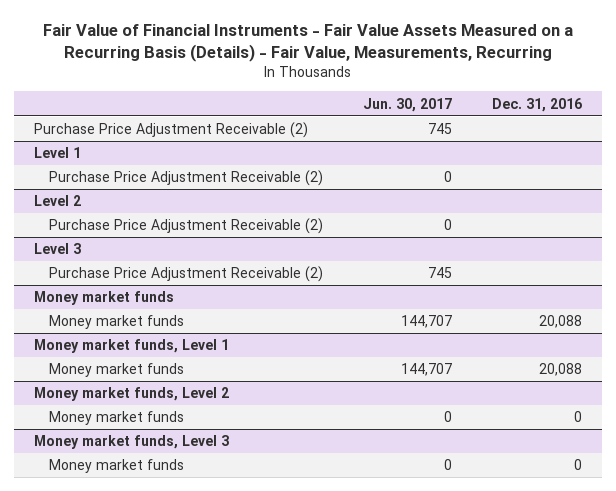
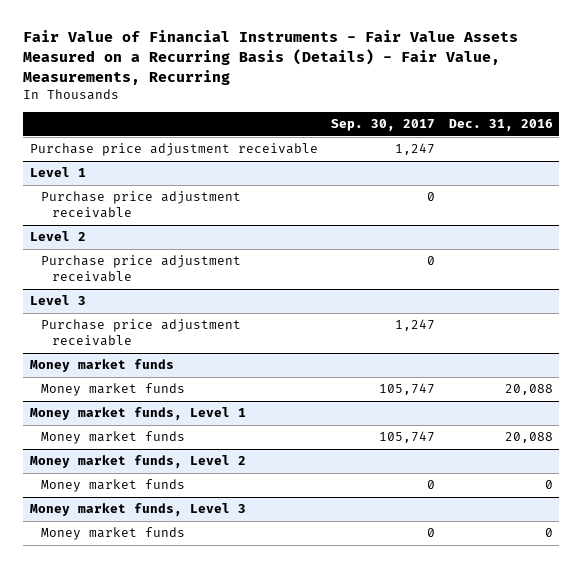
- | Jun. 30, 2017 | Dec. 31, 2016
+ | Sep. 30, 2017 | Dec. 31, 2016
- Purchase Price Adjustment Receivable (2) | 745 |
+ Purchase price adjustment receivable | 1,247 |
@ Level 1
- Purchase Price Adjustment Receivable (2) | 0 |
+ Purchase price adjustment receivable | 0 |
@ Level 2
- Purchase Price Adjustment Receivable (2) | 0 |
+ Purchase price adjustment receivable | 0 |
@ Level 3
- Purchase Price Adjustment Receivable (2) | 745 |
+ Purchase price adjustment receivable | 1,247 |

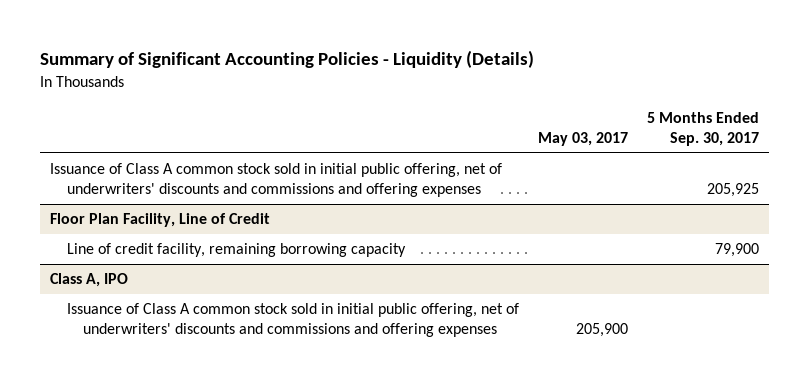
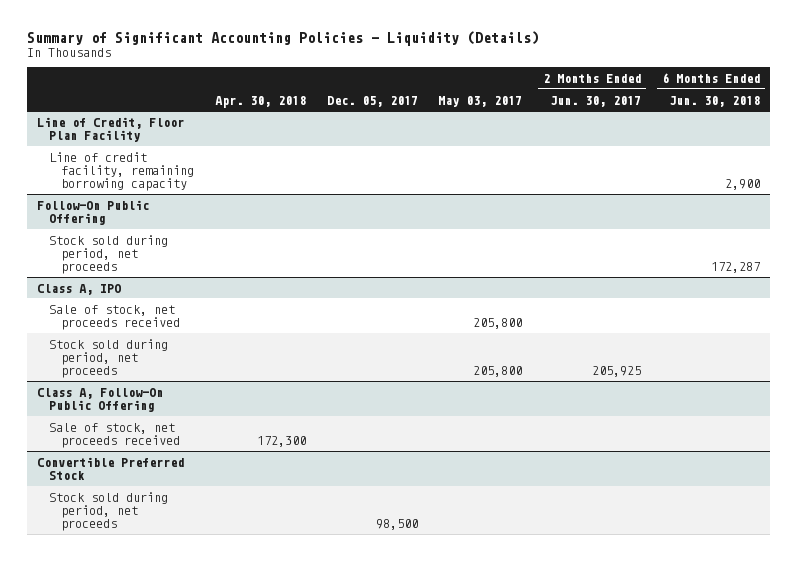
- | May 03, 2017 | 5 Months Ended Sep. 30, 2017
+ | Apr. 30, 2018 | Dec. 05, 2017 | May 03, 2017 | 2 Months Ended Jun. 30, 2017 | 6 Months Ended Jun. 30, 2018
- Issuance of Class A common stock sold in initial public offering, net of underwriters' discounts and commissions and offering expenses | | 205,925
- Floor Plan Facility, Line of Credit
+ Line of Credit, Floor Plan Facility
+ Follow-On Public Offering
+ Stock sold during period, net proceeds | | | | | 172,287
@ Class A, IPO
- Issuance of Class A common stock sold in initial public offering, net of underwriters' discounts and commissions and offering expenses | 205,900 |
+ Sale of stock, net proceeds received | | | 205,800 | |
+ Stock sold during period, net proceeds | | | 205,800 | 205,925 |
+ Class A, Follow-On Public Offering
+ Sale of stock, net proceeds received | 172,300 | | | |
+ Convertible Preferred Stock
+ Stock sold during period, net proceeds | | 98,500 | | |

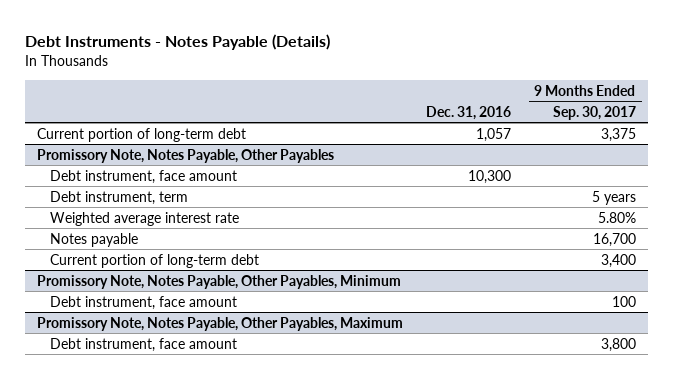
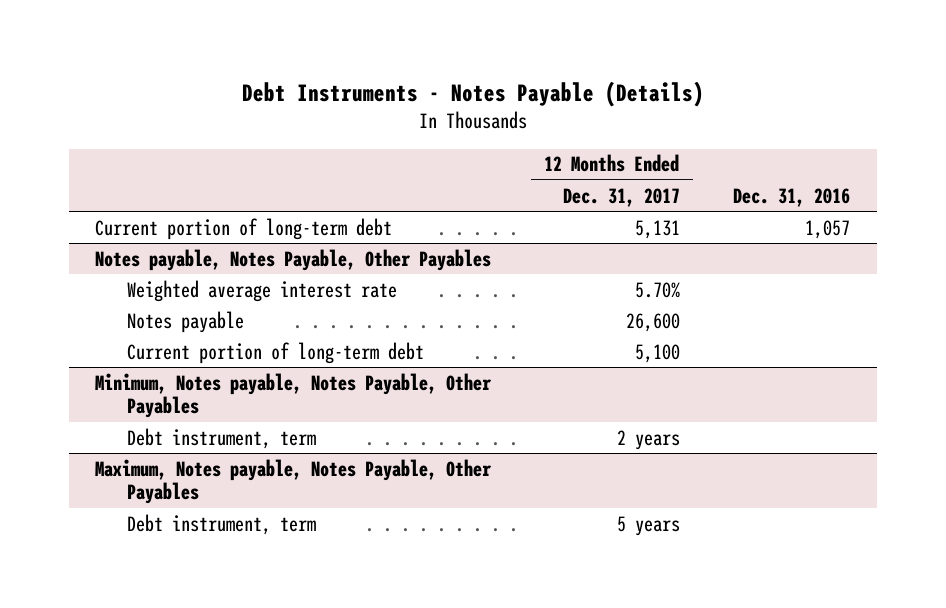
- | Dec. 31, 2016 | 9 Months Ended Sep. 30, 2017
+ | 12 Months Ended Dec. 31, 2017 | Dec. 31, 2016
- Promissory Note, Notes Payable, Other Payables
- Debt instrument, face amount | 10,300 |
- Debt instrument, term | | 5 years
+ Notes payable, Notes Payable, Other Payables
- Promissory Note, Notes Payable, Other Payables, Minimum
- Debt instrument, face amount | | 100
- Promissory Note, Notes Payable, Other Payables, Maximum
- Debt instrument, face amount | | 3,800
+ Minimum, Notes payable, Notes Payable, Other Payables
+ Debt instrument, term | 2 years |
+ Maximum, Notes payable, Notes Payable, Other Payables
+ Debt instrument, term | 5 years |

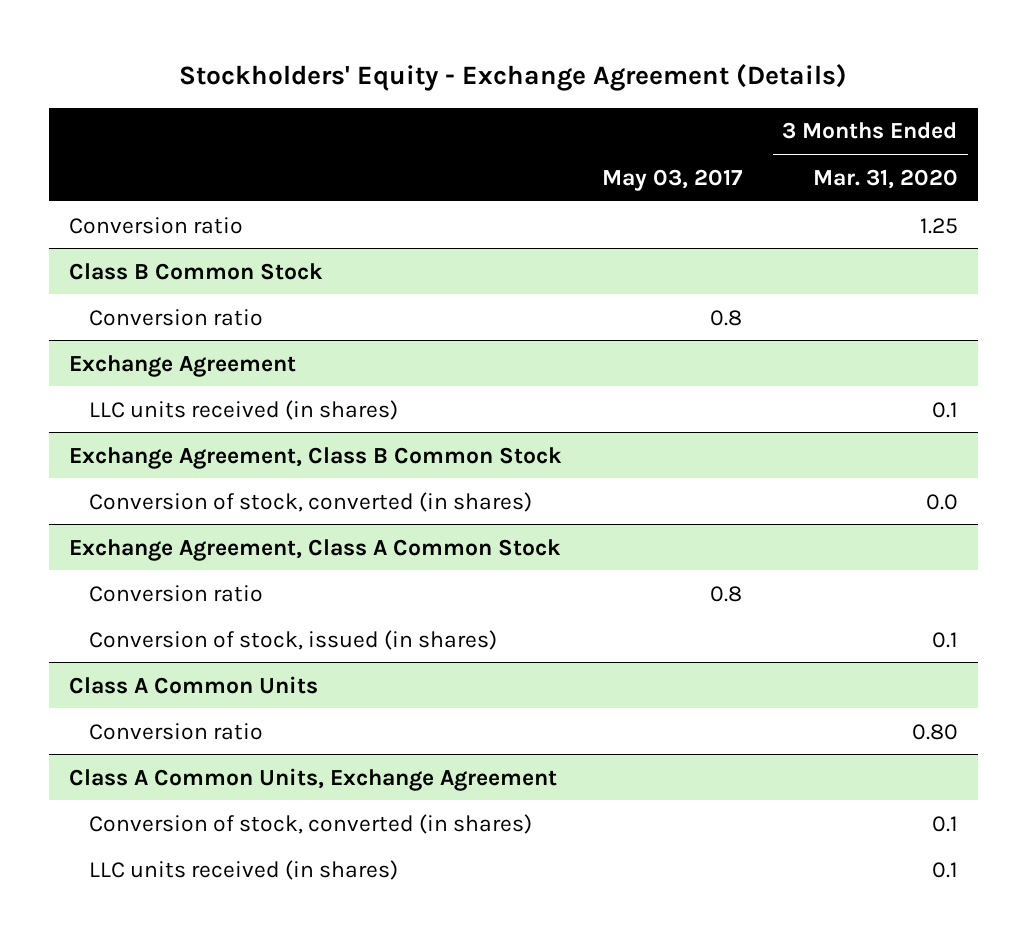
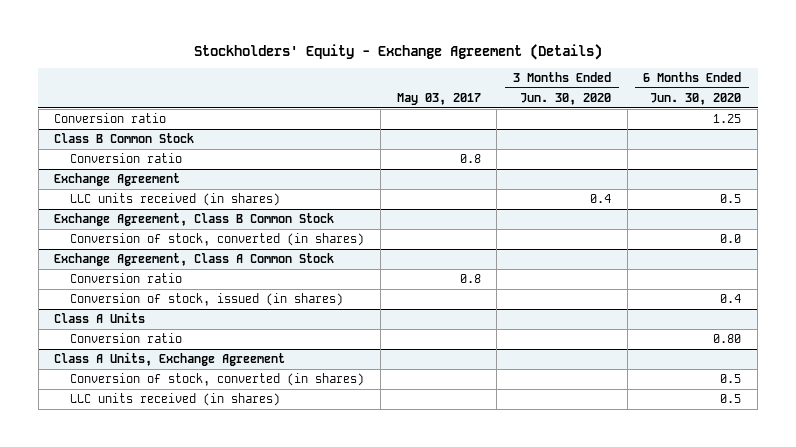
- | May 03, 2017 | 3 Months Ended Mar. 31, 2020
+ | May 03, 2017 | 3 Months Ended Jun. 30, 2020 | 6 Months Ended Jun. 30, 2020
- Class A Common Units
+ Class A Units
- Class A Common Units, Exchange Agreement
+ Class A Units, Exchange Agreement

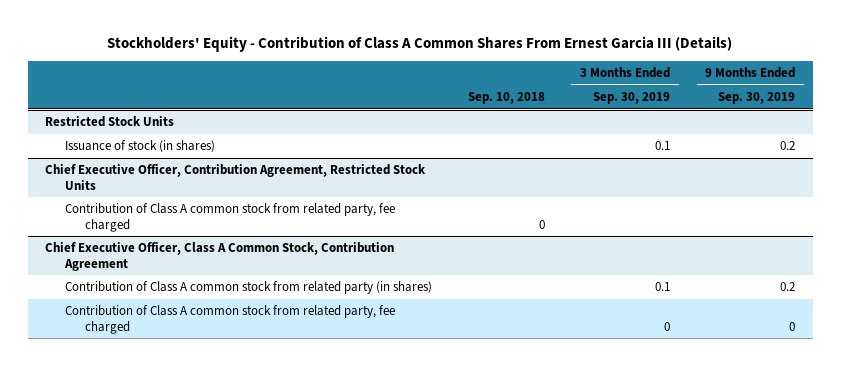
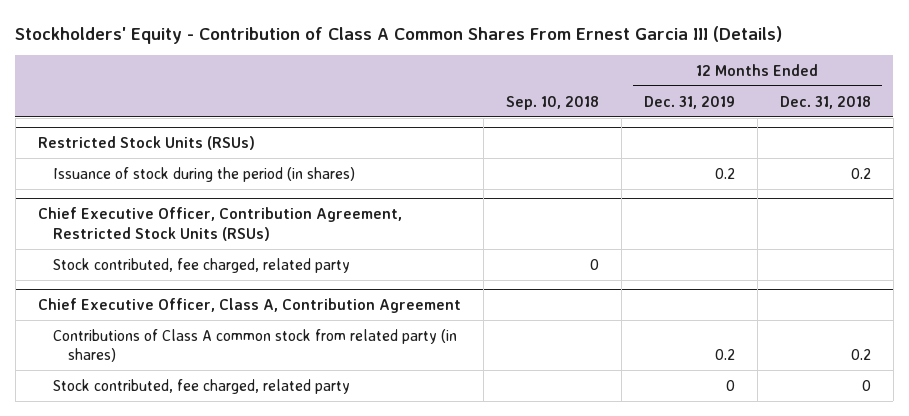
- | Sep. 10, 2018 | 3 Months Ended Sep. 30, 2019 | 9 Months Ended Sep. 30, 2019
+ | Sep. 10, 2018 | 12 Months Ended Dec. 31, 2019 | 12 Months Ended Dec. 31, 2018
- Restricted Stock Units
- Issuance of stock (in shares) | | 0.1 | 0.2
- Chief Executive Officer, Contribution Agreement, Restricted Stock Units
- Contribution of Class A common stock from related party, fee charged | 0 | |
- Chief Executive Officer, Class A Common Stock, Contribution Agreement
- Contribution of Class A common stock from related party (in shares) | | 0.1 | 0.2
- Contribution of Class A common stock from related party, fee charged | | 0 | 0
+ Restricted Stock Units (RSUs)
+ Issuance of stock during the period (in shares) | | 0.2 | 0.2
+ Chief Executive Officer, Contribution Agreement, Restricted Stock Units (RSUs)
+ Stock contributed, fee charged, related party | 0 | |
+ Chief Executive Officer, Class A, Contribution Agreement
+ Contributions of Class A common stock from related party (in shares) | | 0.2 | 0.2
+ Stock contributed, fee charged, related party | | 0 | 0

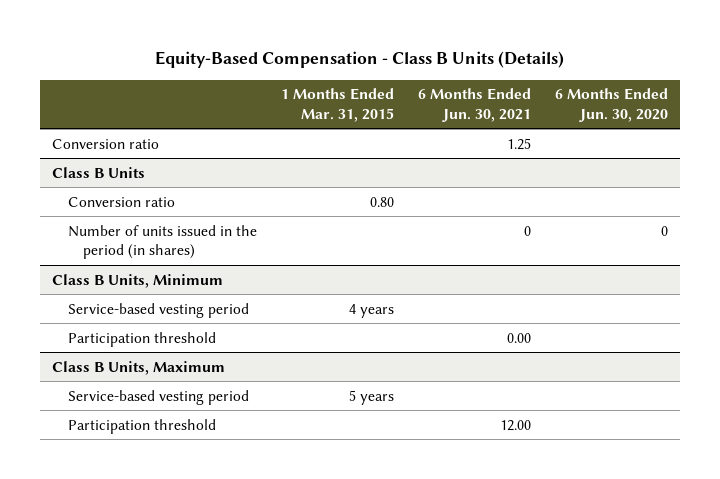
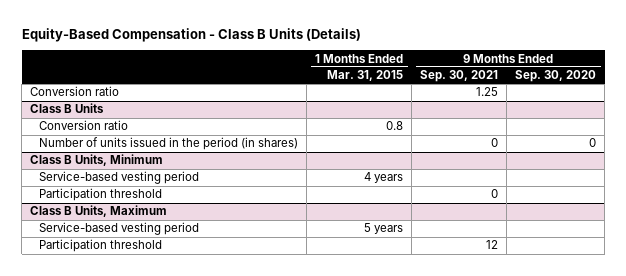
- | 1 Months Ended Mar. 31, 2015 | 6 Months Ended Jun. 30, 2021 | 6 Months Ended Jun. 30, 2020
+ | 1 Months Ended Mar. 31, 2015 | 9 Months Ended Sep. 30, 2021 | 9 Months Ended Sep. 30, 2020
@ Class B Units
- Conversion ratio | 0.80 | |
+ Conversion ratio | 0.8 | |

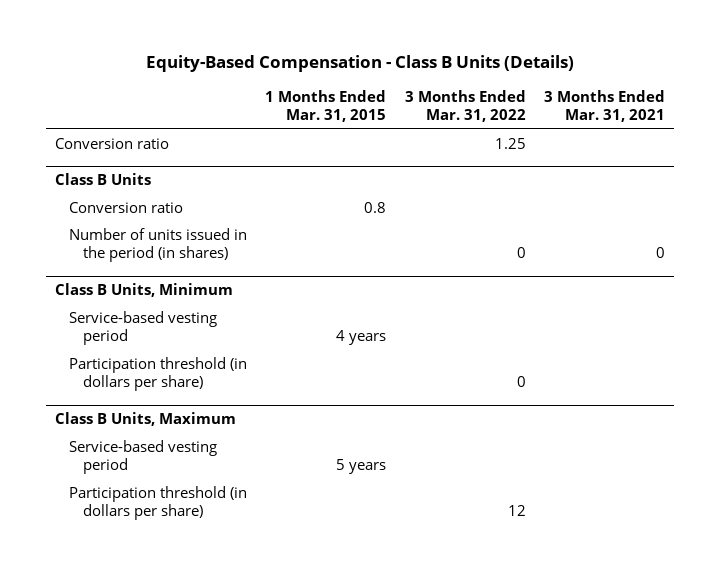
- | 1 Months Ended Mar. 31, 2015 | 9 Months Ended Sep. 30, 2021 | 9 Months Ended Sep. 30, 2020
+ | 1 Months Ended Mar. 31, 2015 | 3 Months Ended Mar. 31, 2022 | 3 Months Ended Mar. 31, 2021
@ Class B Units, Minimum
- Participation threshold | | 0 |
+ Participation threshold (in dollars per share) | | 0 |
@ Class B Units, Maximum
- Participation threshold | | 12 |
+ Participation threshold (in dollars per share) | | 12 |

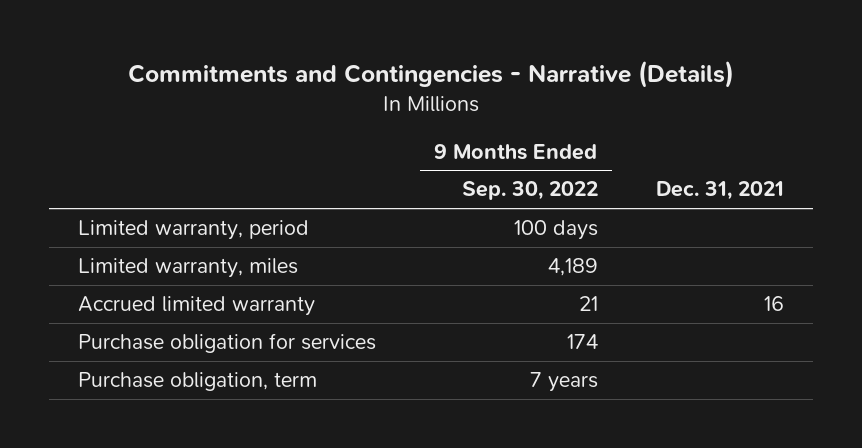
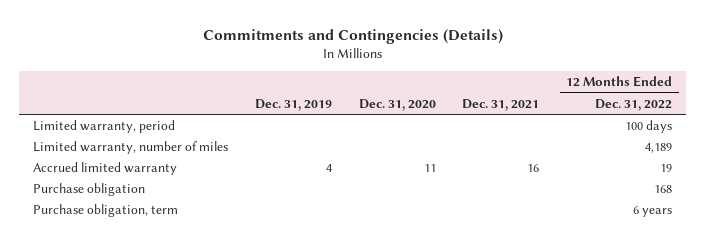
- Commitments and Contingencies - Narrative (Details)
+ Commitments and Contingencies (Details)
- | 9 Months Ended Sep. 30, 2022 | Dec. 31, 2021
+ | Dec. 31, 2019 | Dec. 31, 2020 | Dec. 31, 2021 | 12 Months Ended Dec. 31, 2022
- Limited warranty, miles | 4,189 |
+ Limited warranty, number of miles | | | | 4,189
- Purchase obligation for services | 174 |
+ Purchase obligation | | | | 168

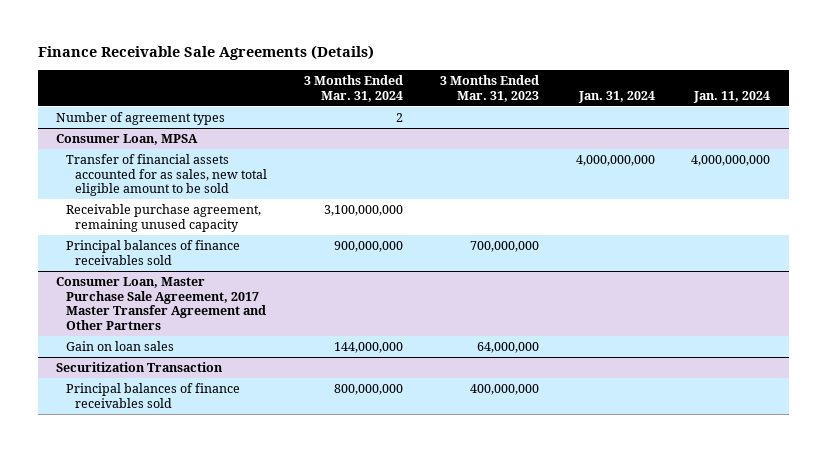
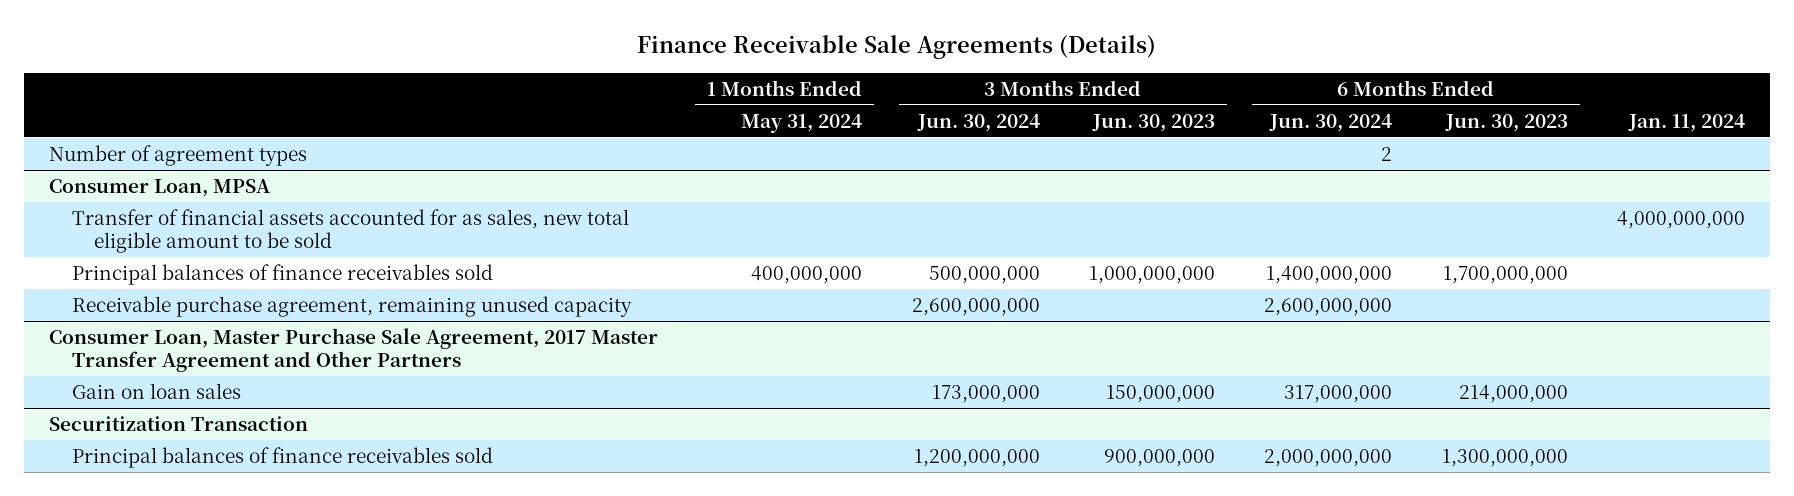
- | 3 Months Ended Mar. 31, 2024 | 3 Months Ended Mar. 31, 2023 | Jan. 31, 2024 | Jan. 11, 2024
+ | 1 Months Ended May 31, 2024 | 3 Months Ended Jun. 30, 2024 | 3 Months Ended Jun. 30, 2023 | 6 Months Ended Jun. 30, 2024 | 6 Months Ended Jun. 30, 2023 | Jan. 11, 2024
@ Consumer Loan, MPSA
moved down: Receivable purchase agreement, remaining unused capacity | | 2,600,000,000 | | 2,600,000,000 | |

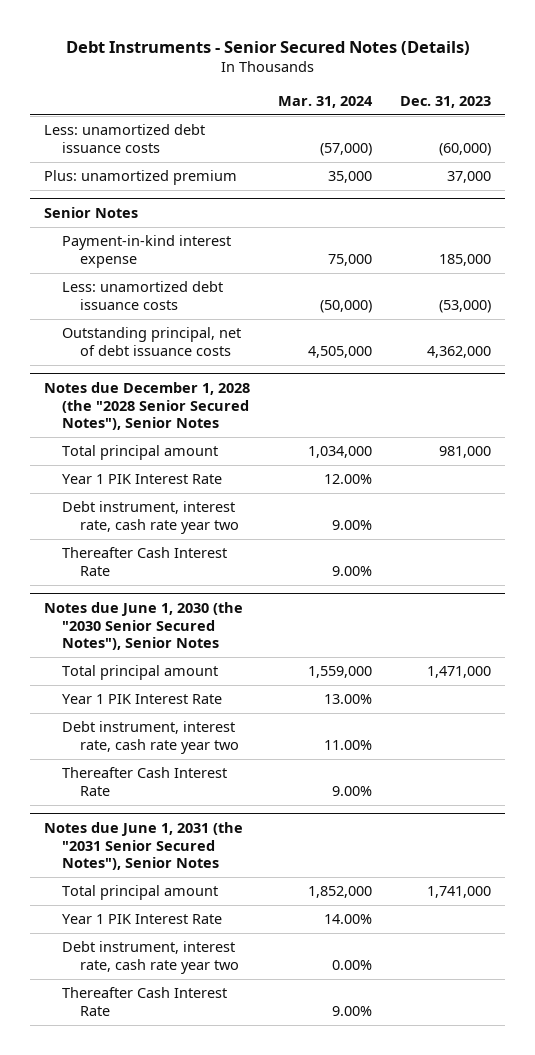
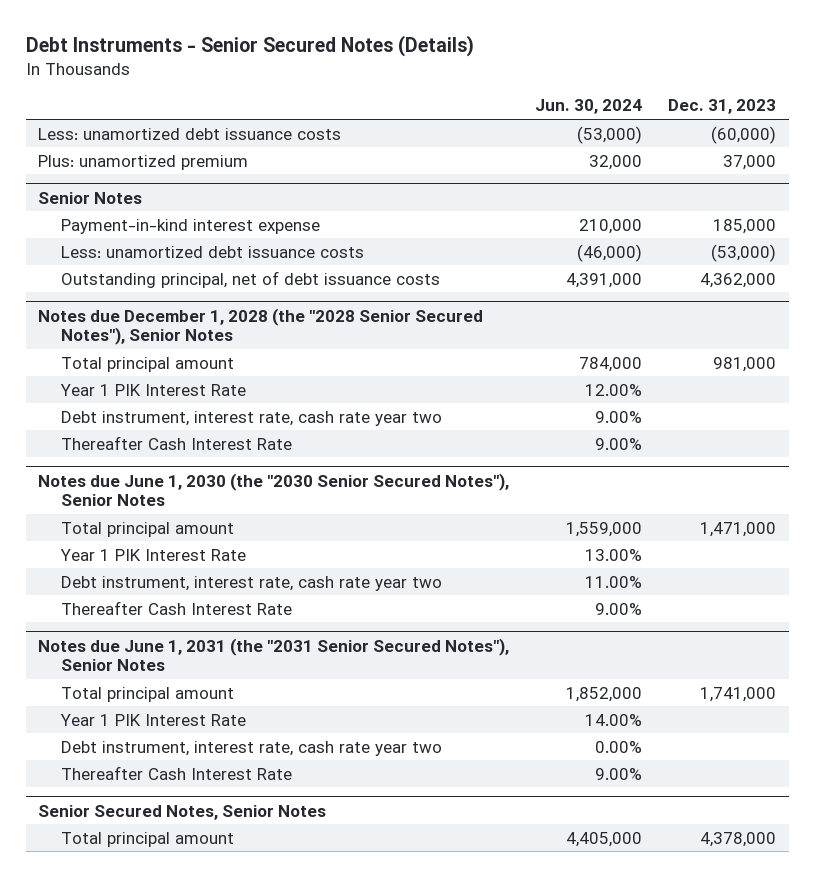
- | Mar. 31, 2024 | Dec. 31, 2023
+ | Jun. 30, 2024 | Dec. 31, 2023
+ Senior Secured Notes, Senior Notes
+ Total principal amount | 4,405,000 | 4,378,000

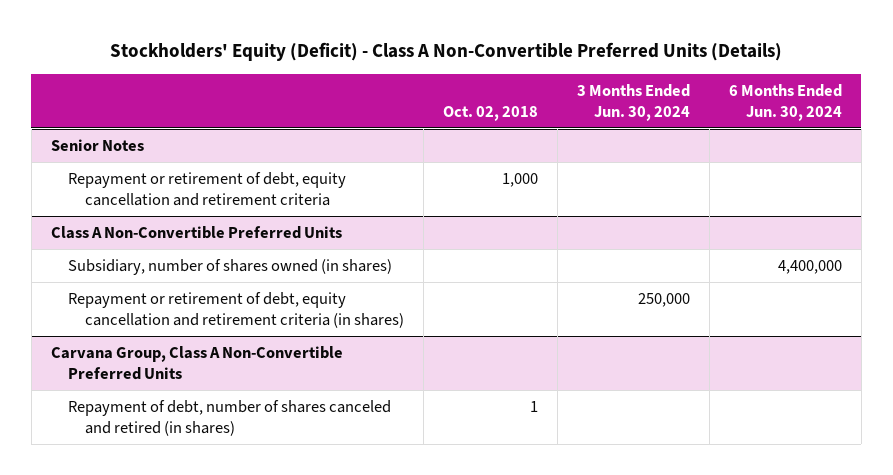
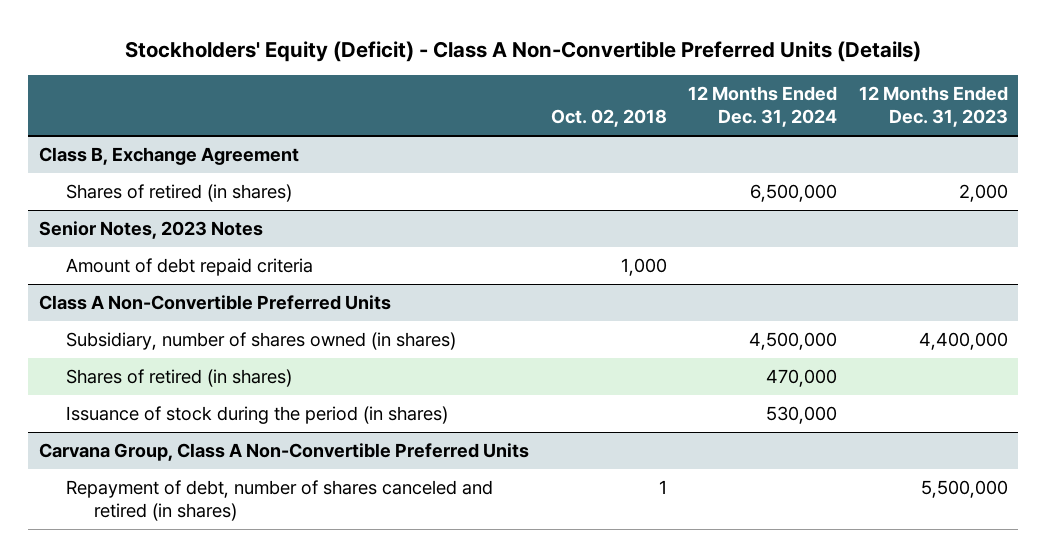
- | Oct. 02, 2018 | 3 Months Ended Jun. 30, 2024 | 6 Months Ended Jun. 30, 2024
+ | Oct. 02, 2018 | 12 Months Ended Dec. 31, 2024 | 12 Months Ended Dec. 31, 2023
- Senior Notes
- Repayment or retirement of debt, equity cancellation and retirement criteria | 1,000 | |
+ Class B, Exchange Agreement
+ Shares of retired (in shares) | | 6,500,000 | 2,000
+ Senior Notes, 2023 Notes
+ Amount of debt repaid criteria | 1,000 | |
@ Class A Non-Convertible Preferred Units
- Repayment or retirement of debt, equity cancellation and retirement criteria (in shares) | | 250,000 |
+ Shares of retired (in shares) | | 470,000 |
+ Issuance of stock during the period (in shares) | | 530,000 |

